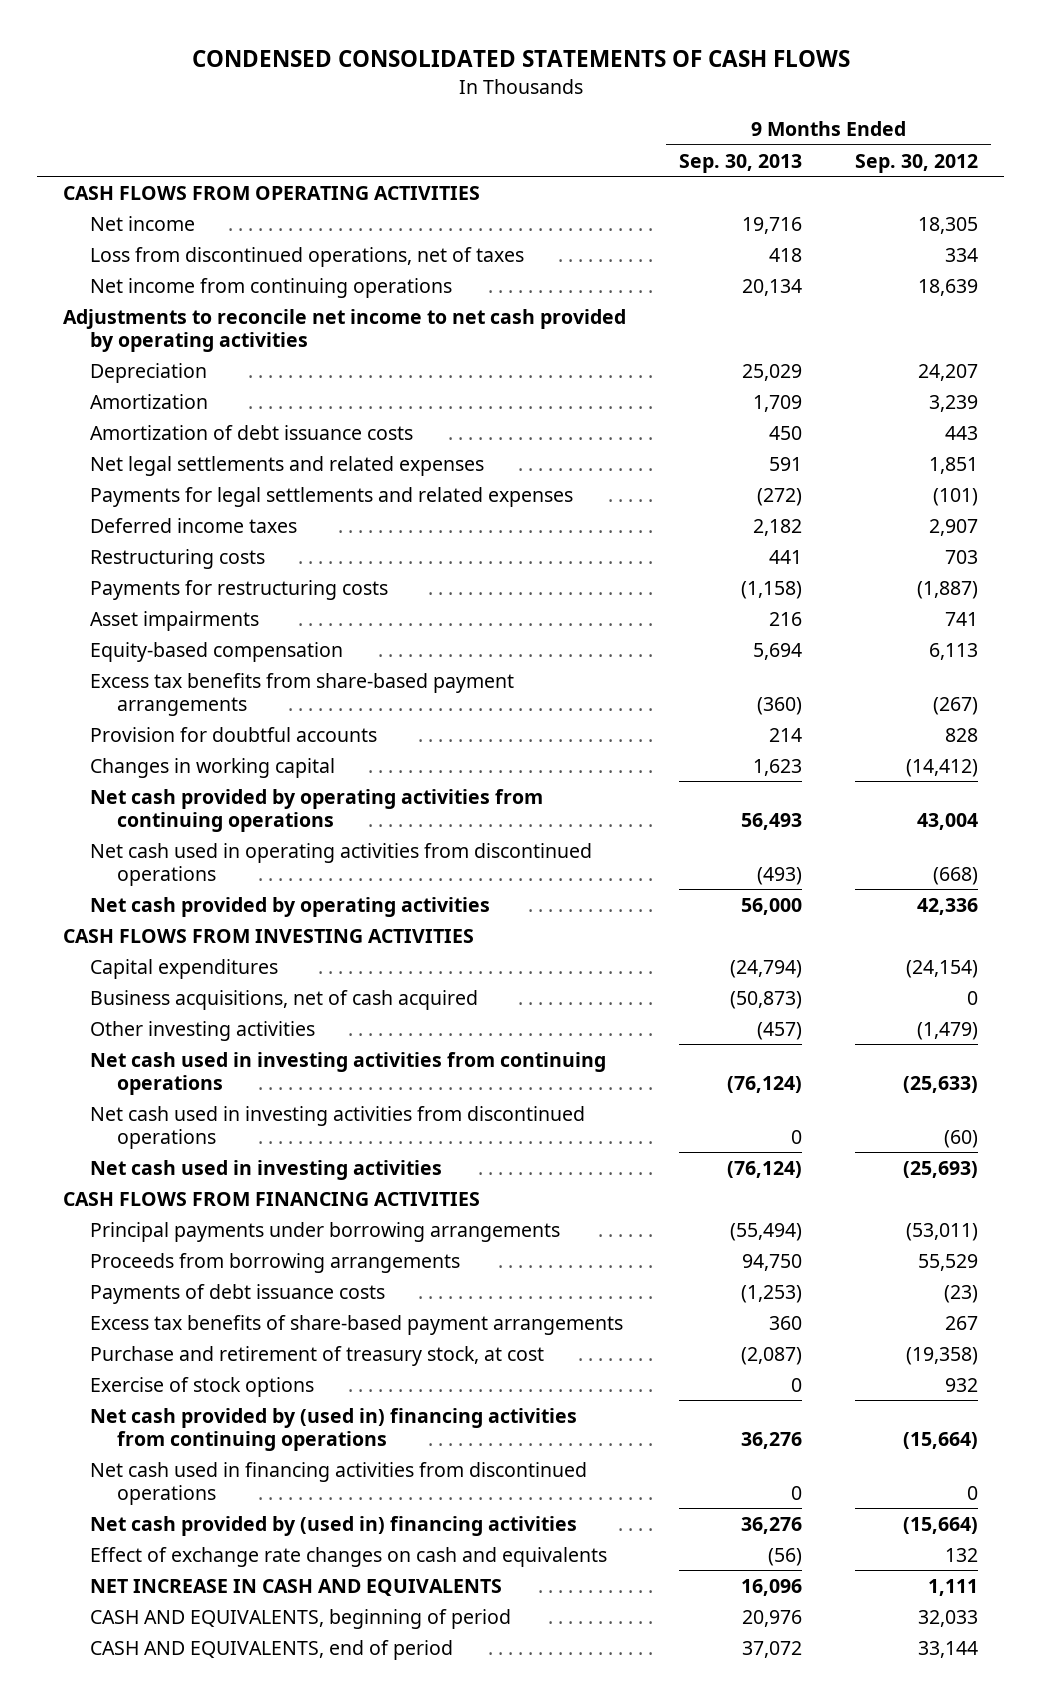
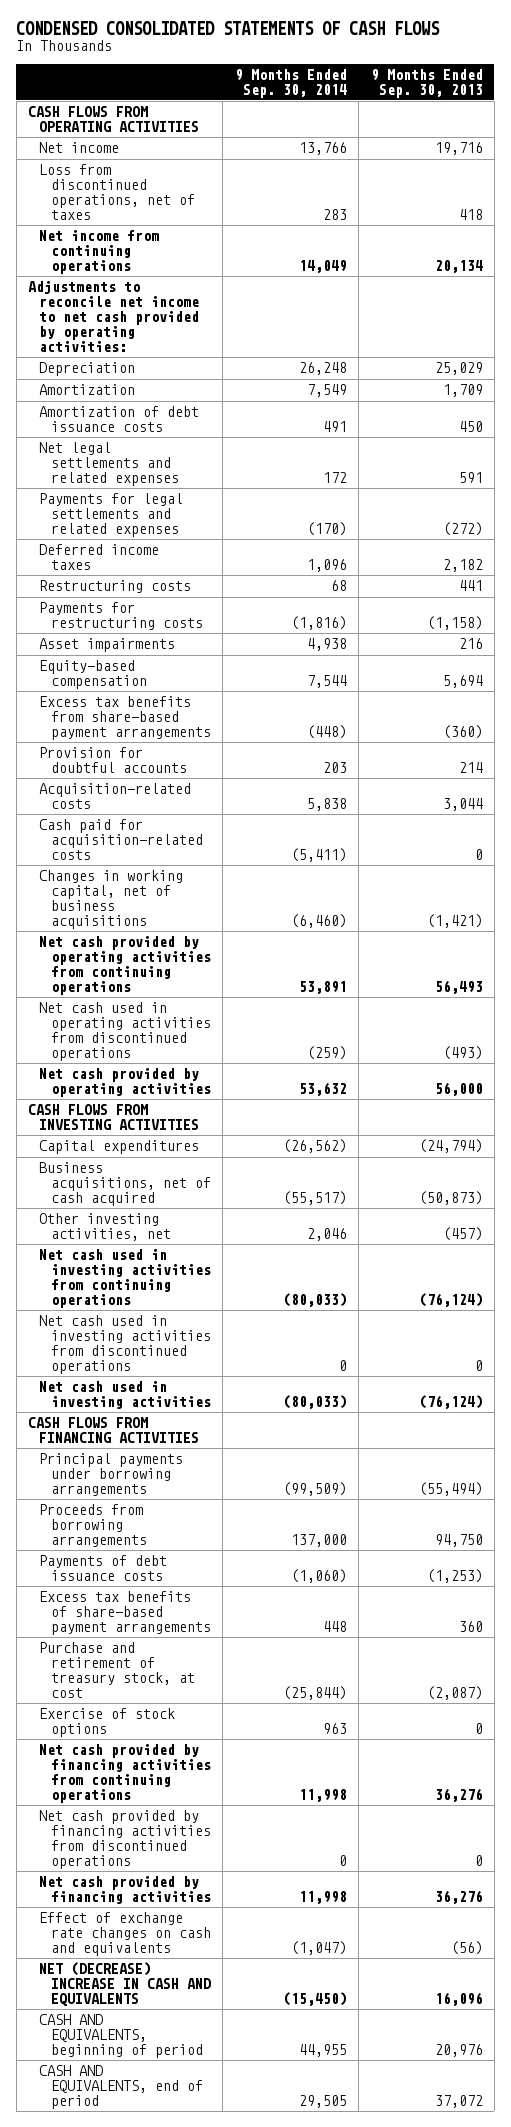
- | 9 Months Ended Sep. 30, 2013 | 9 Months Ended Sep. 30, 2012
+ | 9 Months Ended Sep. 30, 2014 | 9 Months Ended Sep. 30, 2013
- Adjustments to reconcile net income to net cash provided by operating activities
+ Adjustments to reconcile net income to net cash provided by operating activities:
- Changes in working capital | 1,623 | (14,412)
+ Acquisition-related costs | 5,838 | 3,044
+ Cash paid for acquisition-related costs | (5,411) | 0
+ Changes in working capital, net of business acquisitions | (6,460) | (1,421)
- Other investing activities | (457) | (1,479)
+ Other investing activities, net | 2,046 | (457)
- Net cash provided by (used in) financing activities from continuing operations | 36,276 | (15,664)
- Net cash used in financing activities from discontinued operations | 0 | 0
- Net cash provided by (used in) financing activities | 36,276 | (15,664)
+ Net cash provided by financing activities from continuing operations | 11,998 | 36,276
+ Net cash provided by financing activities from discontinued operations | 0 | 0
+ Net cash provided by financing activities | 11,998 | 36,276
- NET INCREASE IN CASH AND EQUIVALENTS | 16,096 | 1,111
+ NET (DECREASE) INCREASE IN CASH AND EQUIVALENTS | (15,450) | 16,096

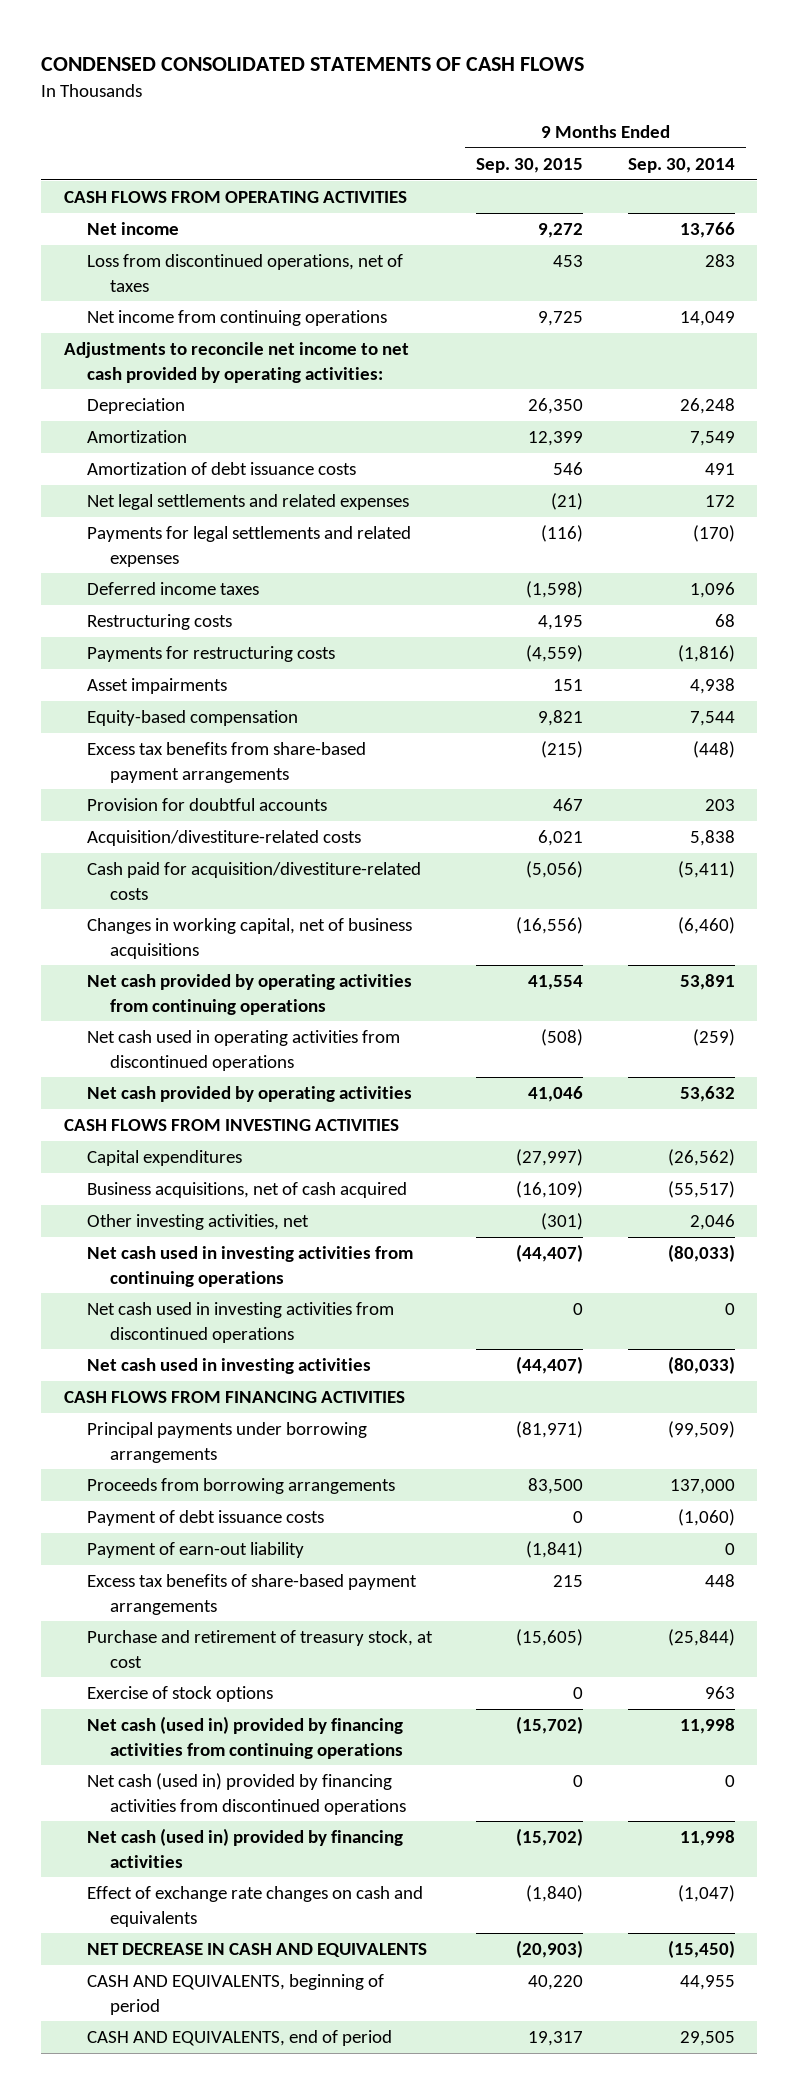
- | 9 Months Ended Sep. 30, 2014 | 9 Months Ended Sep. 30, 2013
+ | 9 Months Ended Sep. 30, 2015 | 9 Months Ended Sep. 30, 2014
- Acquisition-related costs | 5,838 | 3,044
- Cash paid for acquisition-related costs | (5,411) | 0
+ Acquisition/divestiture-related costs | 6,021 | 5,838
+ Cash paid for acquisition/divestiture-related costs | (5,056) | (5,411)
- Payments of debt issuance costs | (1,060) | (1,253)
+ Payment of debt issuance costs | 0 | (1,060)
+ Payment of earn-out liability | (1,841) | 0
- Net cash provided by financing activities from continuing operations | 11,998 | 36,276
- Net cash provided by financing activities from discontinued operations | 0 | 0
- Net cash provided by financing activities | 11,998 | 36,276
+ Net cash (used in) provided by financing activities from continuing operations | (15,702) | 11,998
+ Net cash (used in) provided by financing activities from discontinued operations | 0 | 0
+ Net cash (used in) provided by financing activities | (15,702) | 11,998
- NET (DECREASE) INCREASE IN CASH AND EQUIVALENTS | (15,450) | 16,096
+ NET DECREASE IN CASH AND EQUIVALENTS | (20,903) | (15,450)

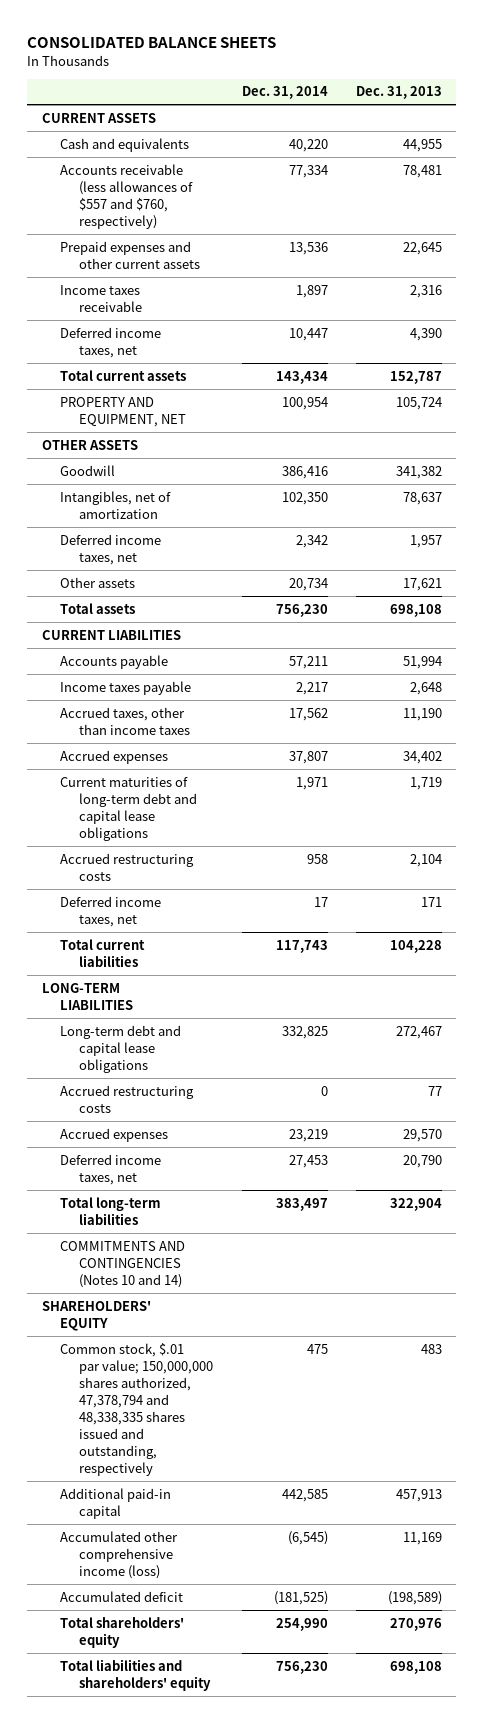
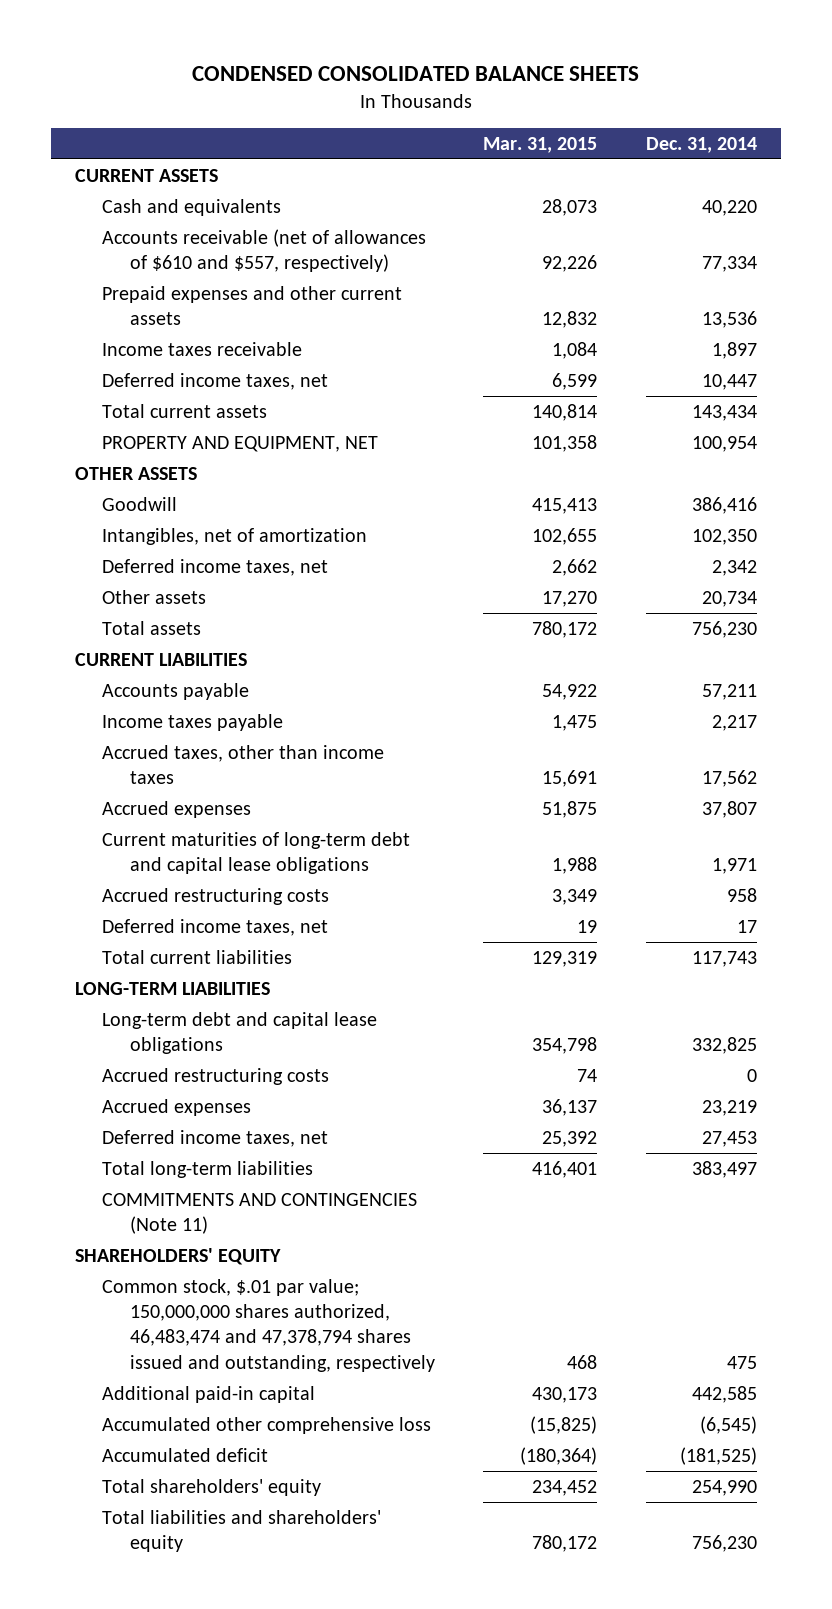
- CONSOLIDATED BALANCE SHEETS
+ CONDENSED CONSOLIDATED BALANCE SHEETS
- | Dec. 31, 2014 | Dec. 31, 2013
+ | Mar. 31, 2015 | Dec. 31, 2014
- Accounts receivable (less allowances of $557 and $760, respectively) | 77,334 | 78,481
+ Accounts receivable (net of allowances of $610 and $557, respectively) | 92,226 | 77,334
- COMMITMENTS AND CONTINGENCIES (Notes 10 and 14)
+ COMMITMENTS AND CONTINGENCIES (Note 11)
- Common stock, $.01 par value; 150,000,000 shares authorized, 47,378,794 and 48,338,335 shares issued and outstanding, respectively | 475 | 483
+ Common stock, $.01 par value; 150,000,000 shares authorized, 46,483,474 and 47,378,794 shares issued and outstanding, respectively | 468 | 475
- Accumulated other comprehensive income (loss) | (6,545) | 11,169
+ Accumulated other comprehensive loss | (15,825) | (6,545)

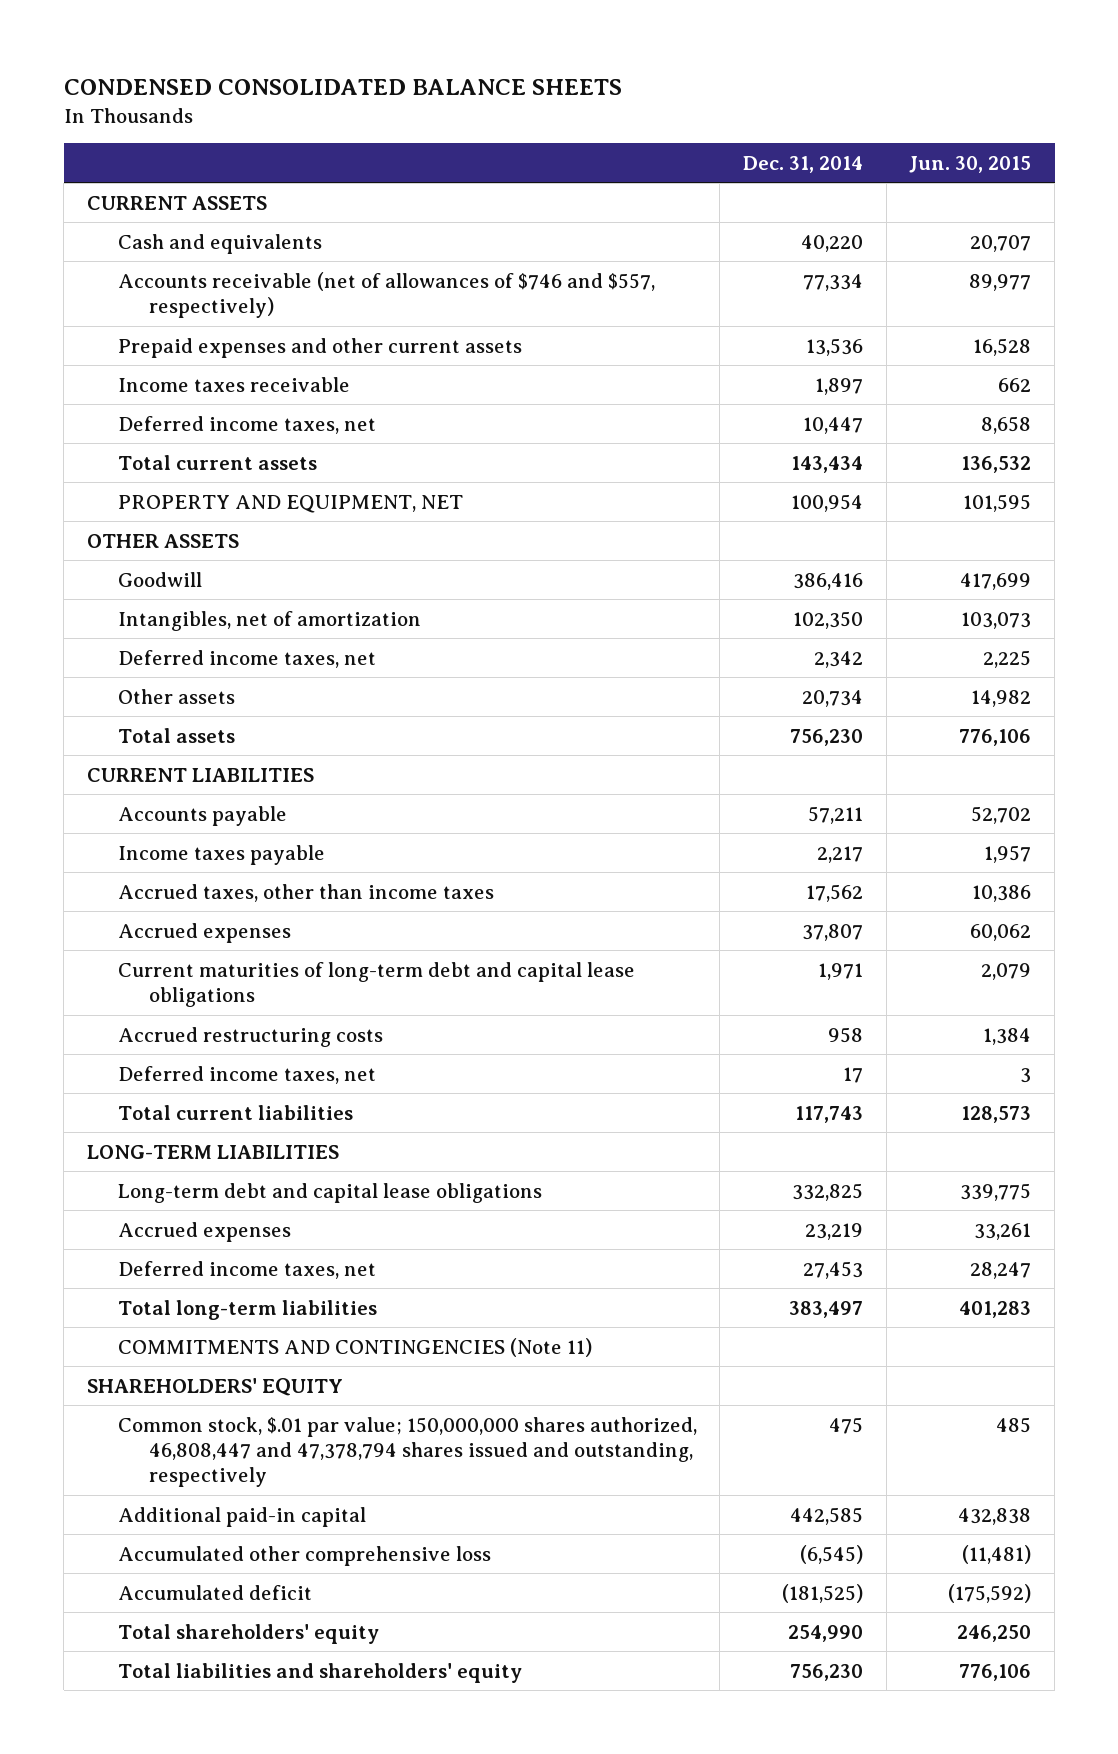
- | Mar. 31, 2015 | Dec. 31, 2014
+ | Dec. 31, 2014 | Jun. 30, 2015
- Accounts receivable (net of allowances of $610 and $557, respectively) | 92,226 | 77,334
+ Accounts receivable (net of allowances of $746 and $557, respectively) | 77,334 | 89,977
- Accrued restructuring costs | 74 | 0
- Common stock, $.01 par value; 150,000,000 shares authorized, 46,483,474 and 47,378,794 shares issued and outstanding, respectively | 468 | 475
+ Common stock, $.01 par value; 150,000,000 shares authorized, 46,808,447 and 47,378,794 shares issued and outstanding, respectively | 475 | 485

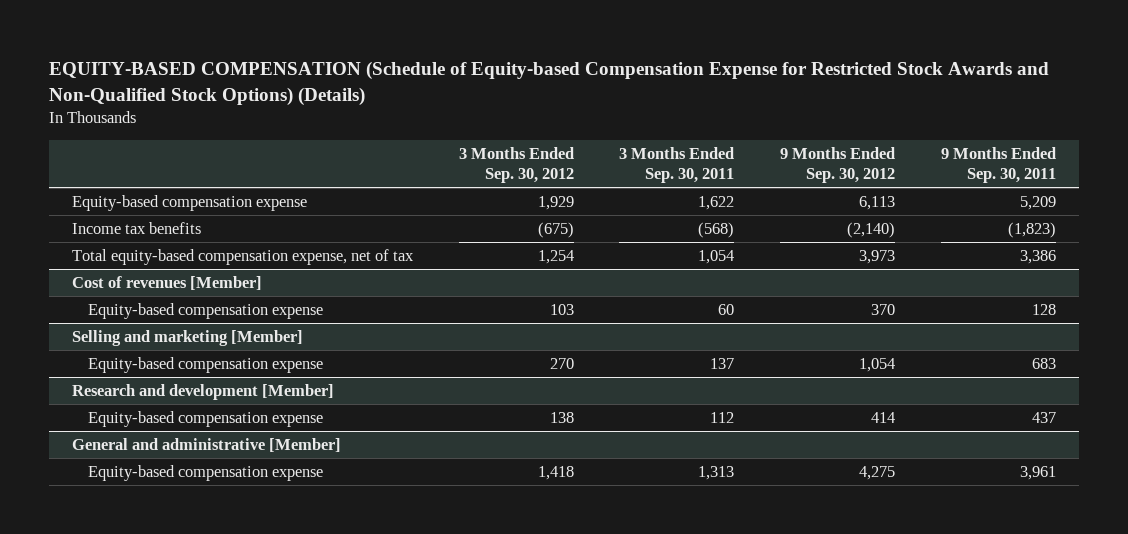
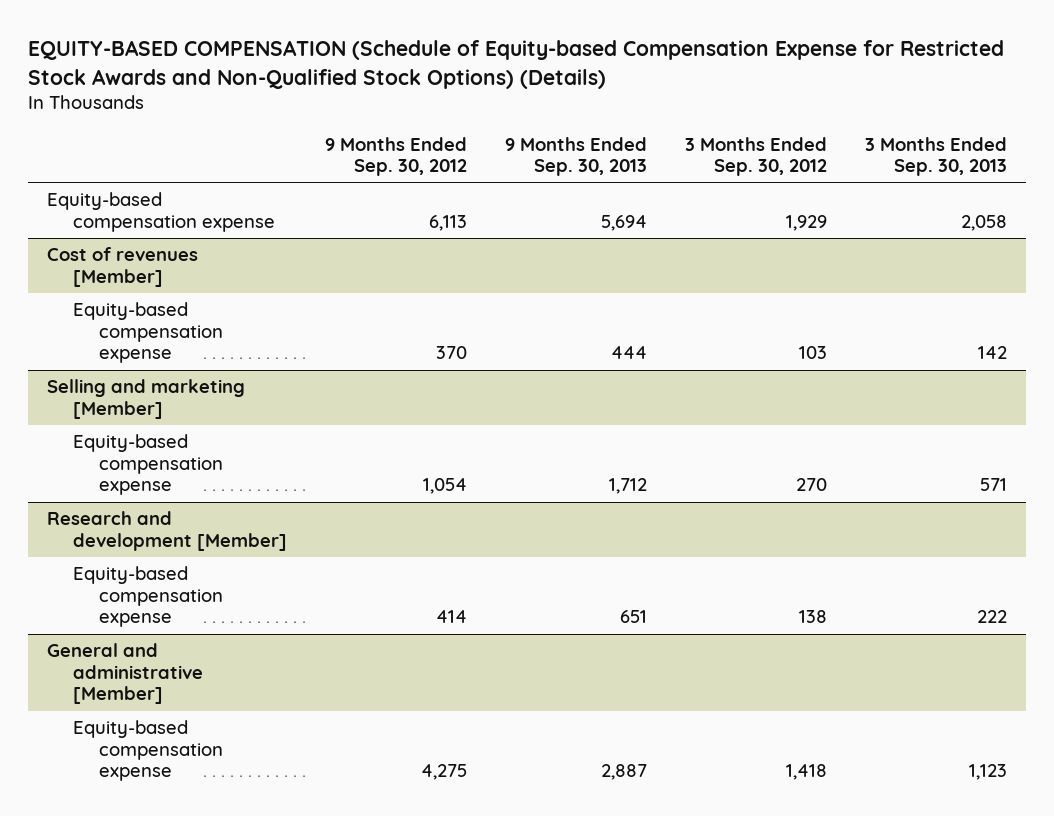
- | 3 Months Ended Sep. 30, 2012 | 3 Months Ended Sep. 30, 2011 | 9 Months Ended Sep. 30, 2012 | 9 Months Ended Sep. 30, 2011
+ | 9 Months Ended Sep. 30, 2012 | 9 Months Ended Sep. 30, 2013 | 3 Months Ended Sep. 30, 2012 | 3 Months Ended Sep. 30, 2013
- Income tax benefits | (675) | (568) | (2,140) | (1,823)
- Total equity-based compensation expense, net of tax | 1,254 | 1,054 | 3,973 | 3,386

